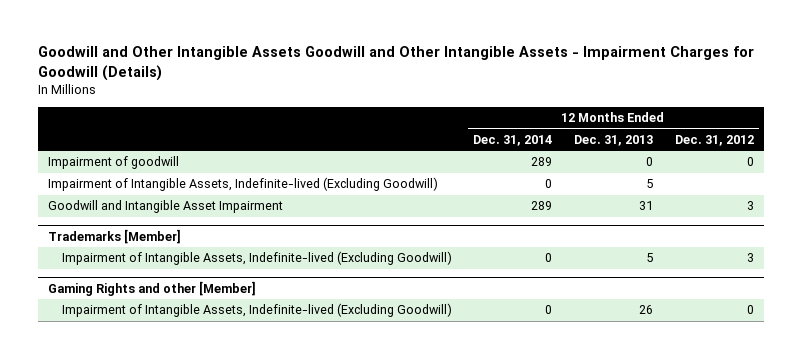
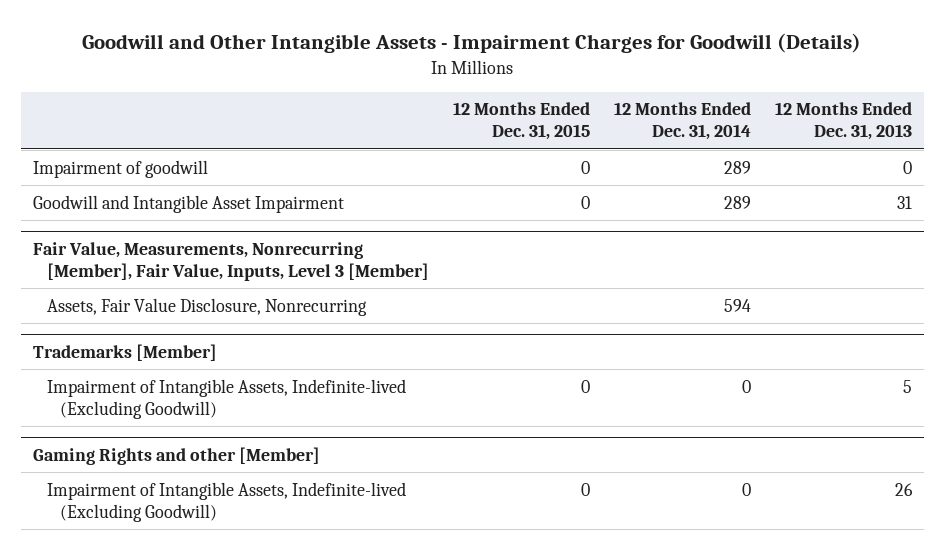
- Goodwill and Other Intangible Assets Goodwill and Other Intangible Assets - Impairment Charges for Goodwill (Details)
+ Goodwill and Other Intangible Assets - Impairment Charges for Goodwill (Details)
- | 12 Months Ended Dec. 31, 2014 | 12 Months Ended Dec. 31, 2013 | 12 Months Ended Dec. 31, 2012
+ | 12 Months Ended Dec. 31, 2015 | 12 Months Ended Dec. 31, 2014 | 12 Months Ended Dec. 31, 2013
- Impairment of Intangible Assets, Indefinite-lived (Excluding Goodwill) | 0 | 5 |
+ Fair Value, Measurements, Nonrecurring [Member], Fair Value, Inputs, Level 3 [Member]
+ Assets, Fair Value Disclosure, Nonrecurring | | 594 |

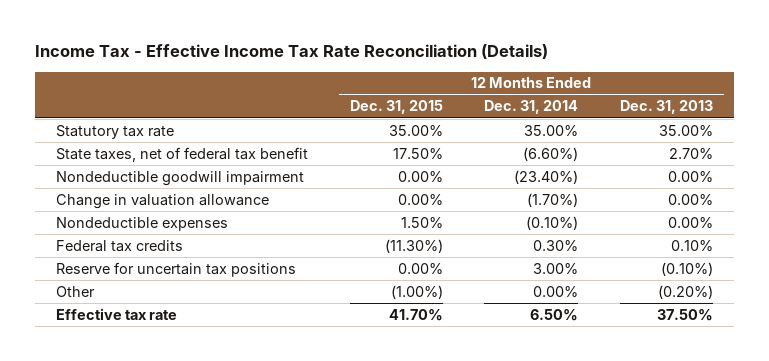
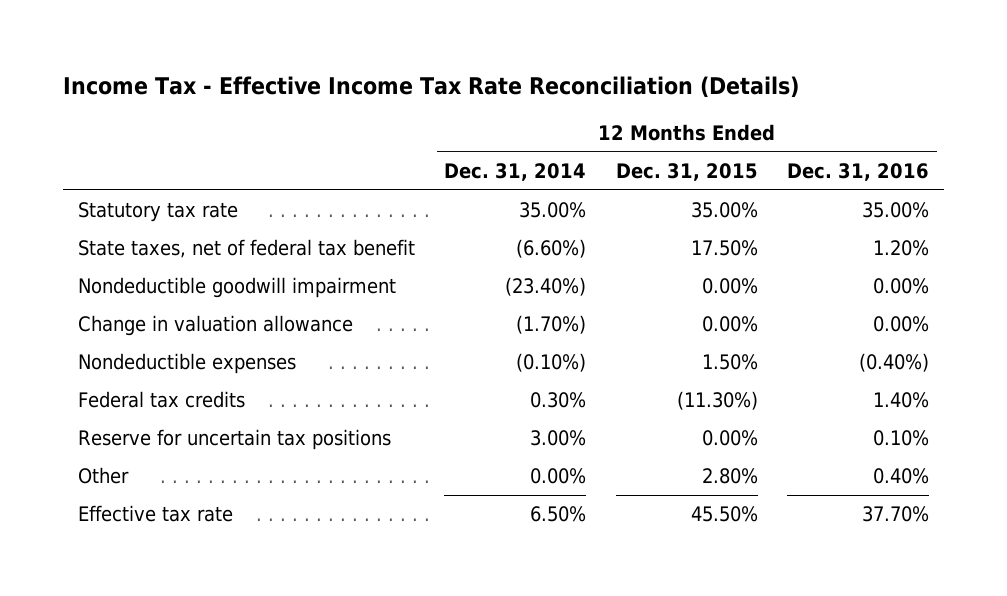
- | 12 Months Ended Dec. 31, 2015 | 12 Months Ended Dec. 31, 2014 | 12 Months Ended Dec. 31, 2013
+ | 12 Months Ended Dec. 31, 2014 | 12 Months Ended Dec. 31, 2015 | 12 Months Ended Dec. 31, 2016
- Other | (1.00%) | 0.00% | (0.20%)
- Effective tax rate | 41.70% | 6.50% | 37.50%
+ Other | 0.00% | 2.80% | 0.40%
+ Effective tax rate | 6.50% | 45.50% | 37.70%

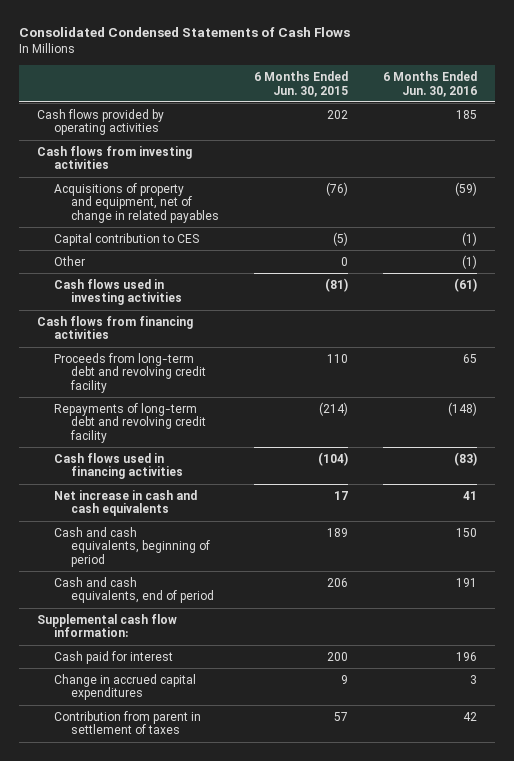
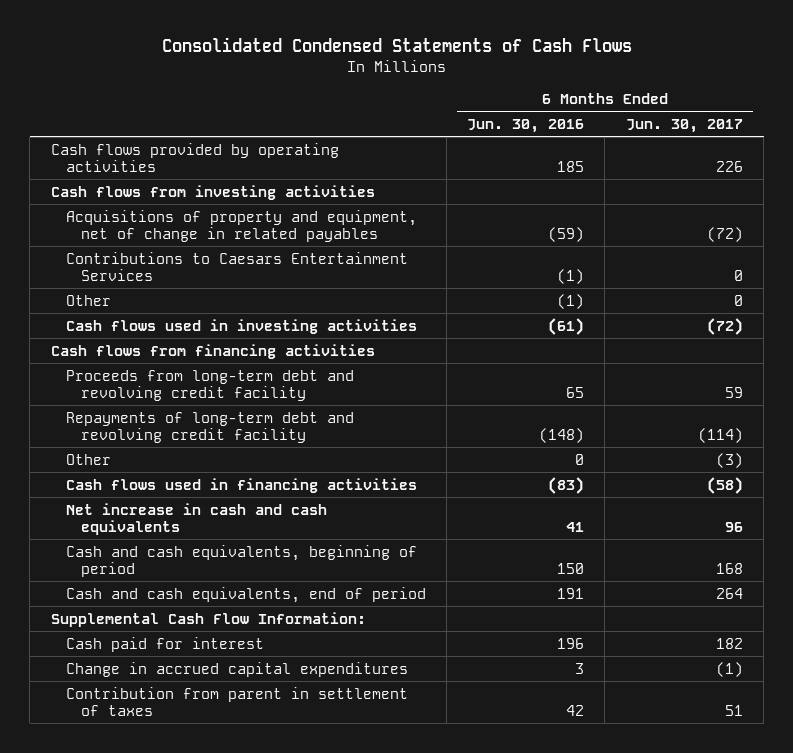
- | 6 Months Ended Jun. 30, 2015 | 6 Months Ended Jun. 30, 2016
+ | 6 Months Ended Jun. 30, 2016 | 6 Months Ended Jun. 30, 2017
- Capital contribution to CES | (5) | (1)
+ Contributions to Caesars Entertainment Services | (1) | 0
+ Other | 0 | (3)
- Supplemental cash flow information:
+ Supplemental Cash Flow Information:

